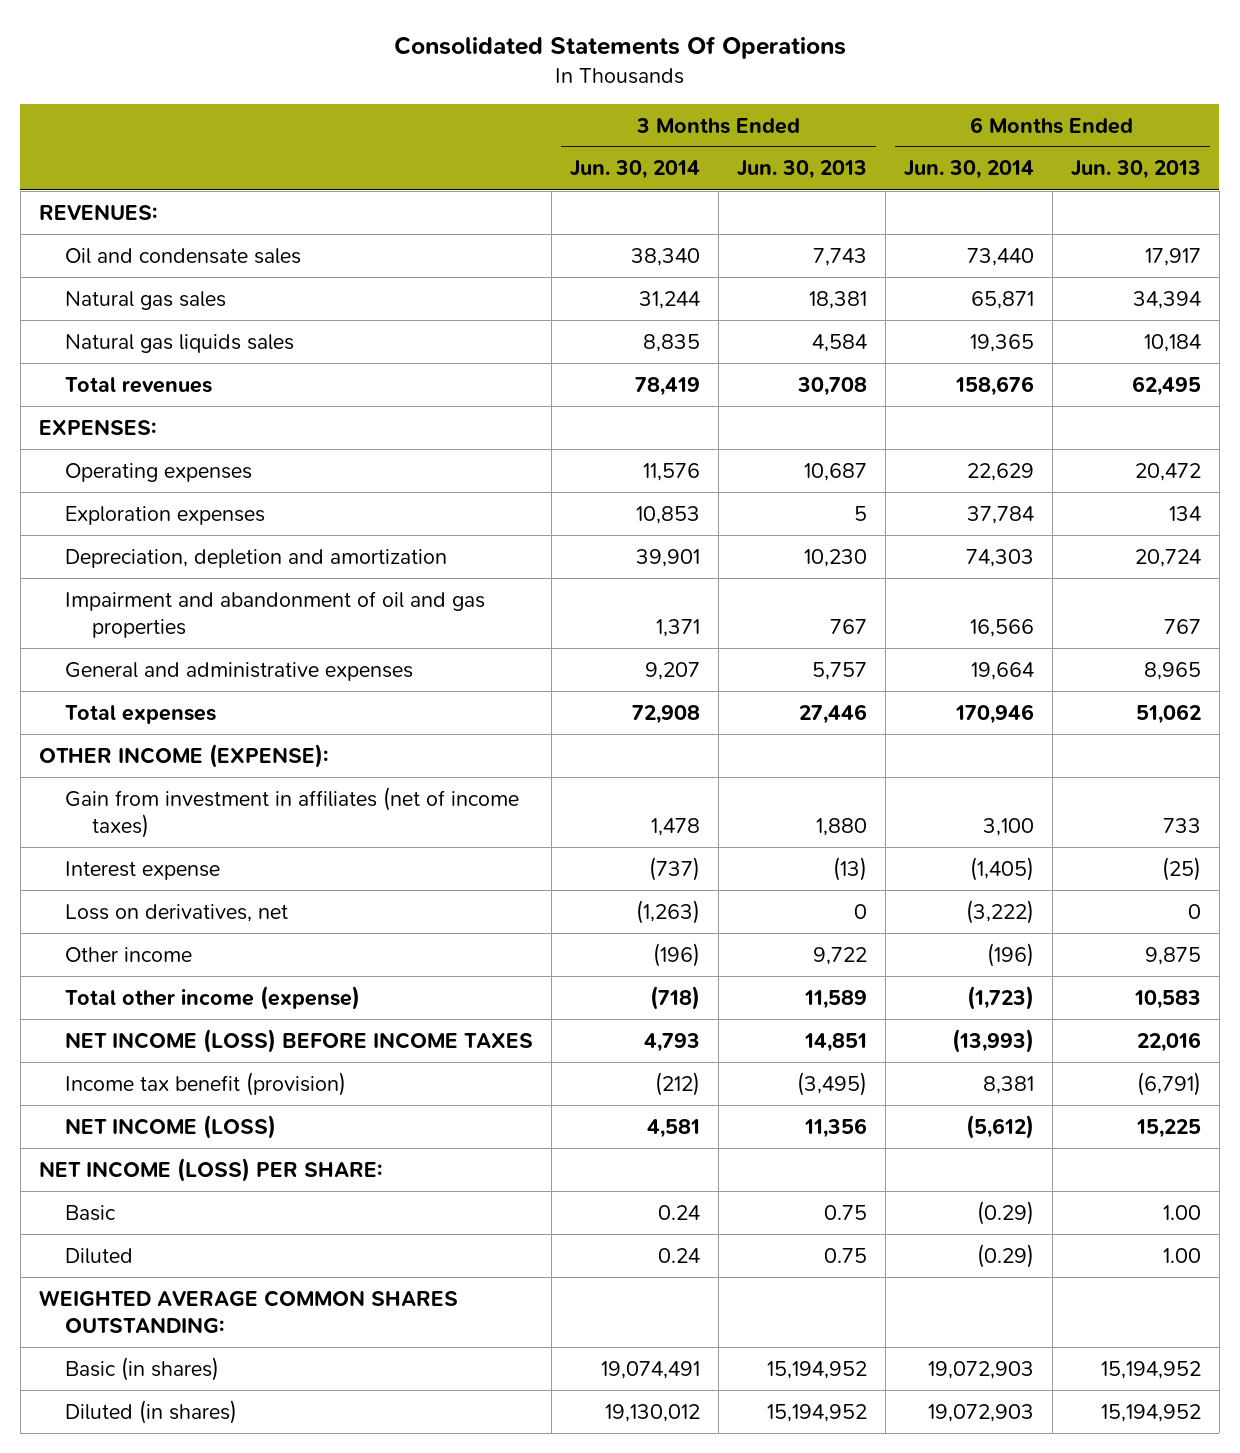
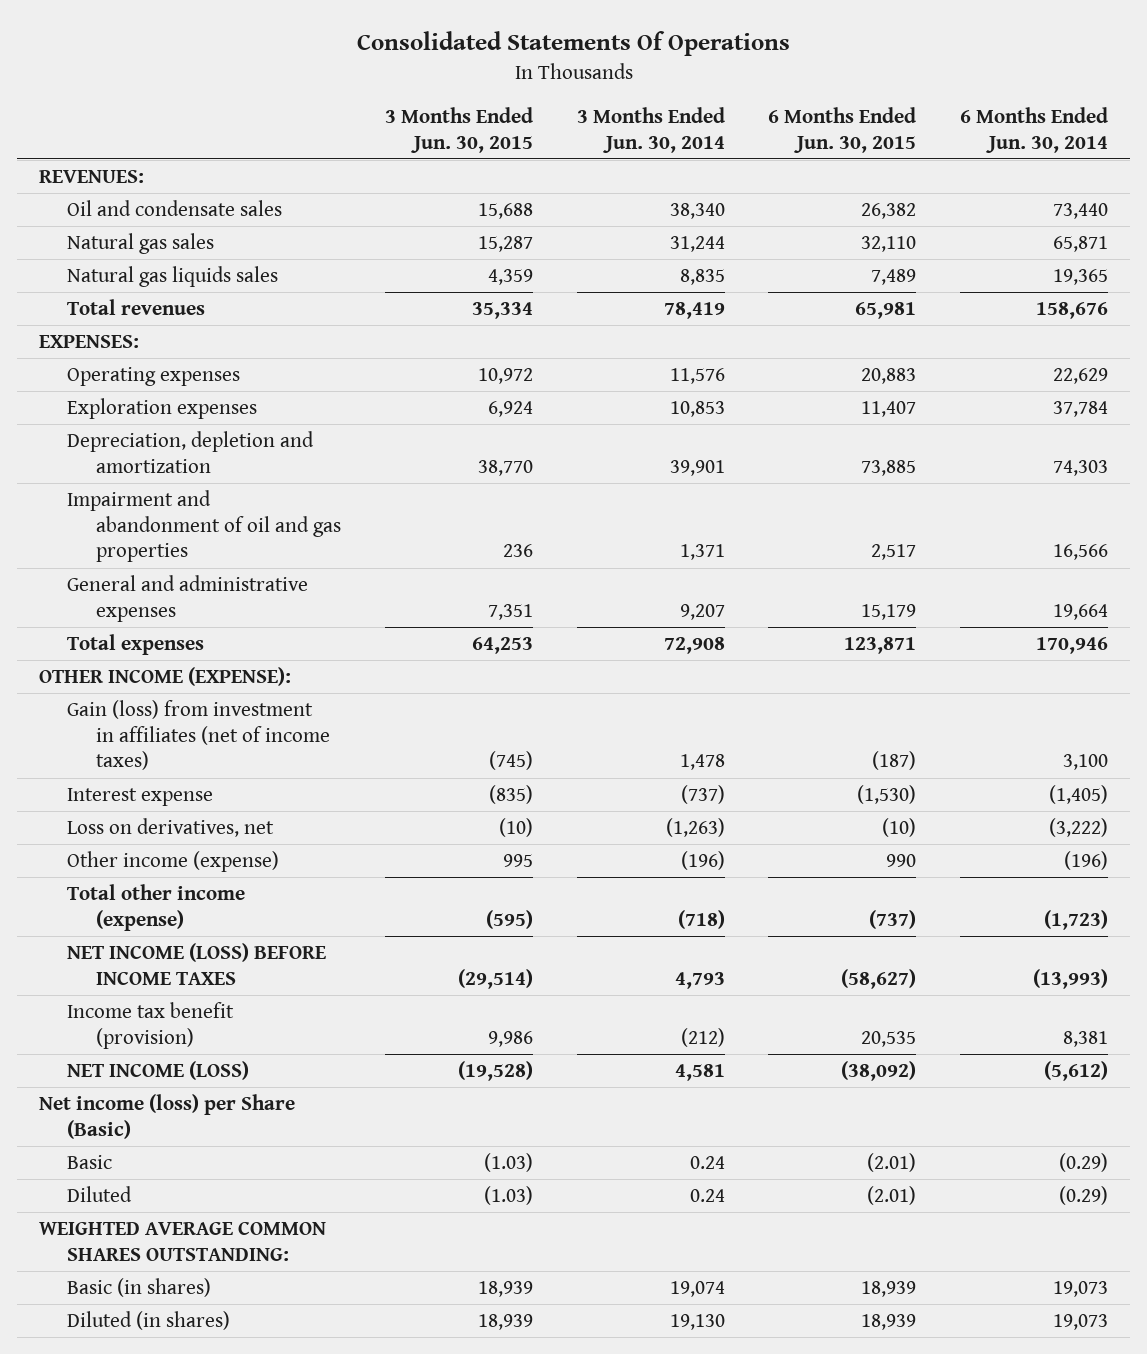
- | 3 Months Ended Jun. 30, 2014 | 3 Months Ended Jun. 30, 2013 | 6 Months Ended Jun. 30, 2014 | 6 Months Ended Jun. 30, 2013
+ | 3 Months Ended Jun. 30, 2015 | 3 Months Ended Jun. 30, 2014 | 6 Months Ended Jun. 30, 2015 | 6 Months Ended Jun. 30, 2014
- Gain from investment in affiliates (net of income taxes) | 1,478 | 1,880 | 3,100 | 733
+ Gain (loss) from investment in affiliates (net of income taxes) | (745) | 1,478 | (187) | 3,100
- Other income | (196) | 9,722 | (196) | 9,875
+ Other income (expense) | 995 | (196) | 990 | (196)
- NET INCOME (LOSS) PER SHARE:
+ Net income (loss) per Share (Basic)
- Basic (in shares) | 19,074,491 | 15,194,952 | 19,072,903 | 15,194,952
- Diluted (in shares) | 19,130,012 | 15,194,952 | 19,072,903 | 15,194,952
+ Basic (in shares) | 18,939 | 19,074 | 18,939 | 19,073
+ Diluted (in shares) | 18,939 | 19,130 | 18,939 | 19,073

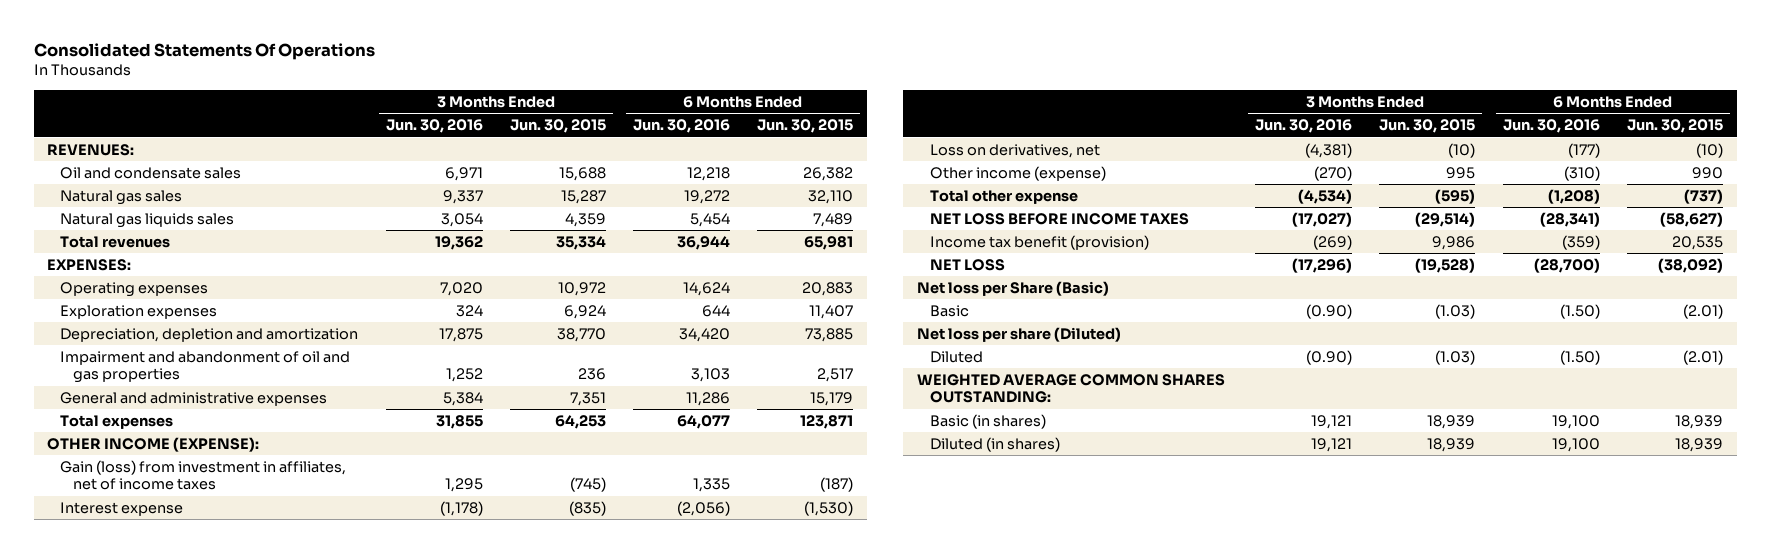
- | 3 Months Ended Jun. 30, 2015 | 3 Months Ended Jun. 30, 2014 | 6 Months Ended Jun. 30, 2015 | 6 Months Ended Jun. 30, 2014
+ | 3 Months Ended Jun. 30, 2016 | 3 Months Ended Jun. 30, 2015 | 6 Months Ended Jun. 30, 2016 | 6 Months Ended Jun. 30, 2015
- Gain (loss) from investment in affiliates (net of income taxes) | (745) | 1,478 | (187) | 3,100
+ Gain (loss) from investment in affiliates, net of income taxes | 1,295 | (745) | 1,335 | (187)
- Total other income (expense) | (595) | (718) | (737) | (1,723)
- NET INCOME (LOSS) BEFORE INCOME TAXES | (29,514) | 4,793 | (58,627) | (13,993)
+ Total other expense | (4,534) | (595) | (1,208) | (737)
+ NET LOSS BEFORE INCOME TAXES | (17,027) | (29,514) | (28,341) | (58,627)
- NET INCOME (LOSS) | (19,528) | 4,581 | (38,092) | (5,612)
- Net income (loss) per Share (Basic)
+ NET LOSS | (17,296) | (19,528) | (28,700) | (38,092)
+ Net loss per Share (Basic)
+ Net loss per share (Diluted)

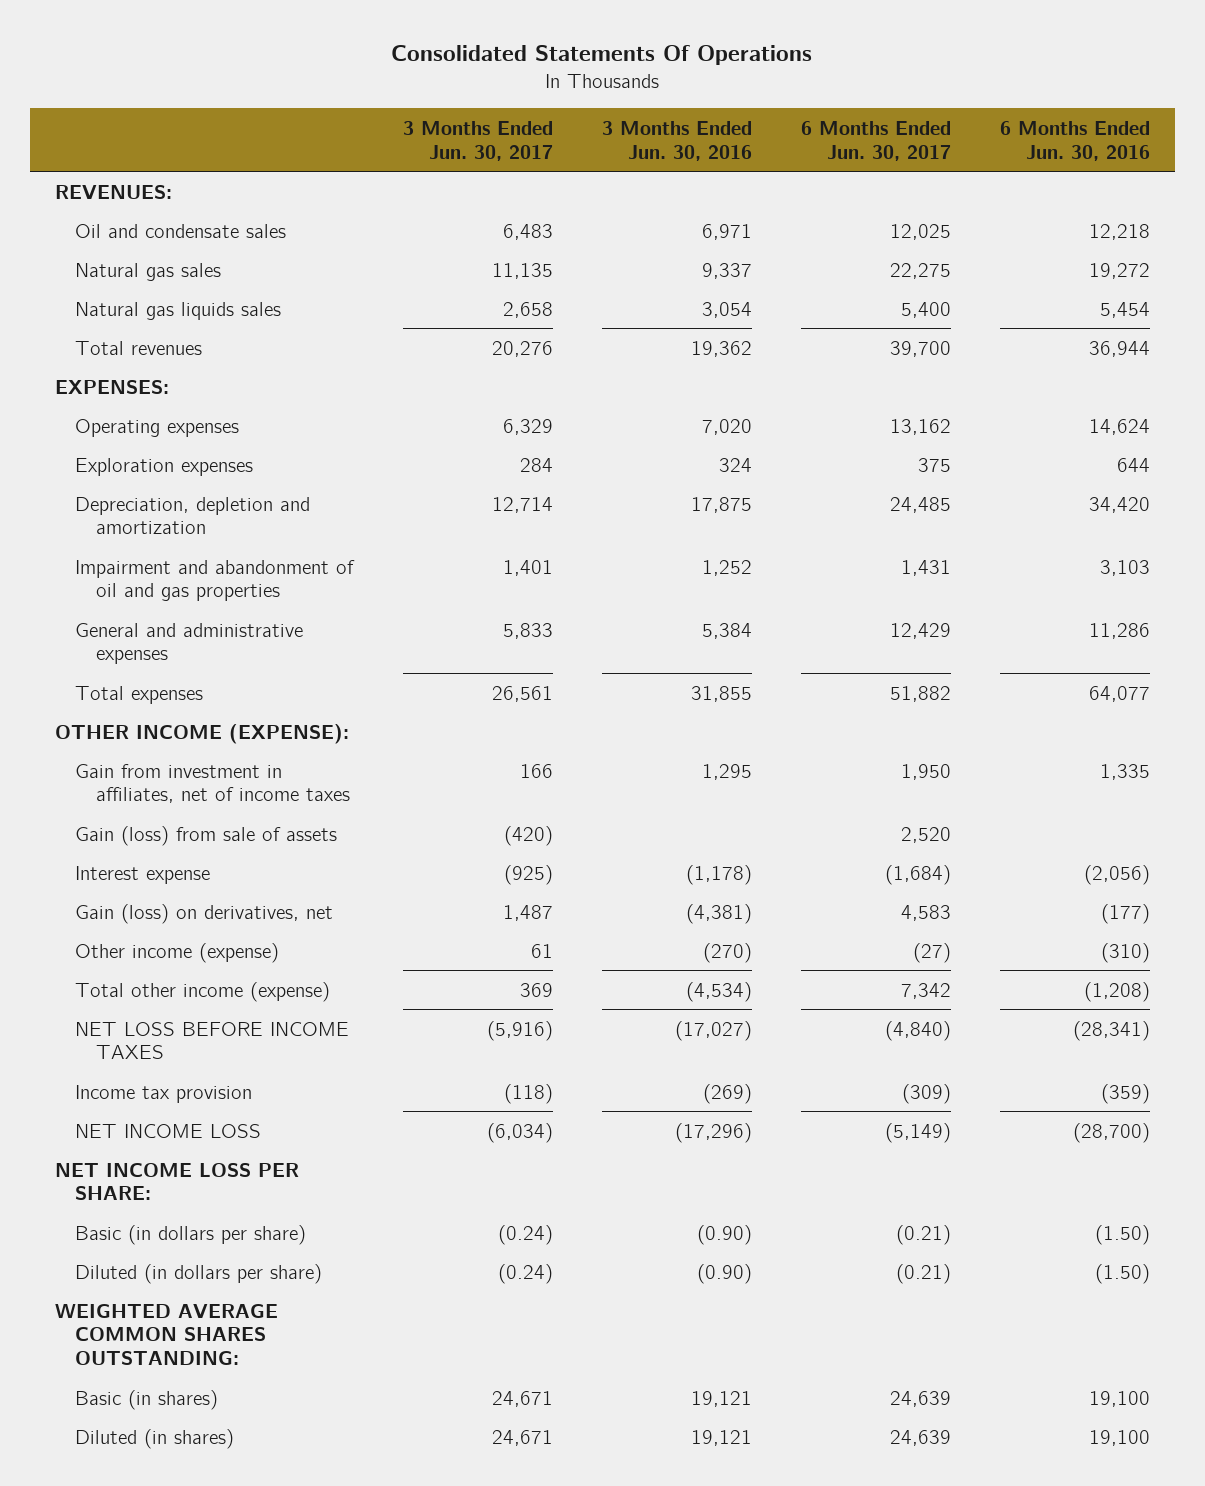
- | 3 Months Ended Jun. 30, 2016 | 3 Months Ended Jun. 30, 2015 | 6 Months Ended Jun. 30, 2016 | 6 Months Ended Jun. 30, 2015
+ | 3 Months Ended Jun. 30, 2017 | 3 Months Ended Jun. 30, 2016 | 6 Months Ended Jun. 30, 2017 | 6 Months Ended Jun. 30, 2016
- Gain (loss) from investment in affiliates, net of income taxes | 1,295 | (745) | 1,335 | (187)
+ Gain from investment in affiliates, net of income taxes | 166 | 1,295 | 1,950 | 1,335
+ Gain (loss) from sale of assets | (420) | | 2,520 |
- Loss on derivatives, net | (4,381) | (10) | (177) | (10)
+ Gain (loss) on derivatives, net | 1,487 | (4,381) | 4,583 | (177)
- Total other expense | (4,534) | (595) | (1,208) | (737)
+ Total other income (expense) | 369 | (4,534) | 7,342 | (1,208)
- Income tax benefit (provision) | (269) | 9,986 | (359) | 20,535
- NET LOSS | (17,296) | (19,528) | (28,700) | (38,092)
- Net loss per Share (Basic)
- Basic | (0.90) | (1.03) | (1.50) | (2.01)
- Net loss per share (Diluted)
- Diluted | (0.90) | (1.03) | (1.50) | (2.01)
+ Income tax provision | (118) | (269) | (309) | (359)
+ NET INCOME LOSS | (6,034) | (17,296) | (5,149) | (28,700)
+ NET INCOME LOSS PER SHARE:
+ Basic (in dollars per share) | (0.24) | (0.90) | (0.21) | (1.50)
+ Diluted (in dollars per share) | (0.24) | (0.90) | (0.21) | (1.50)

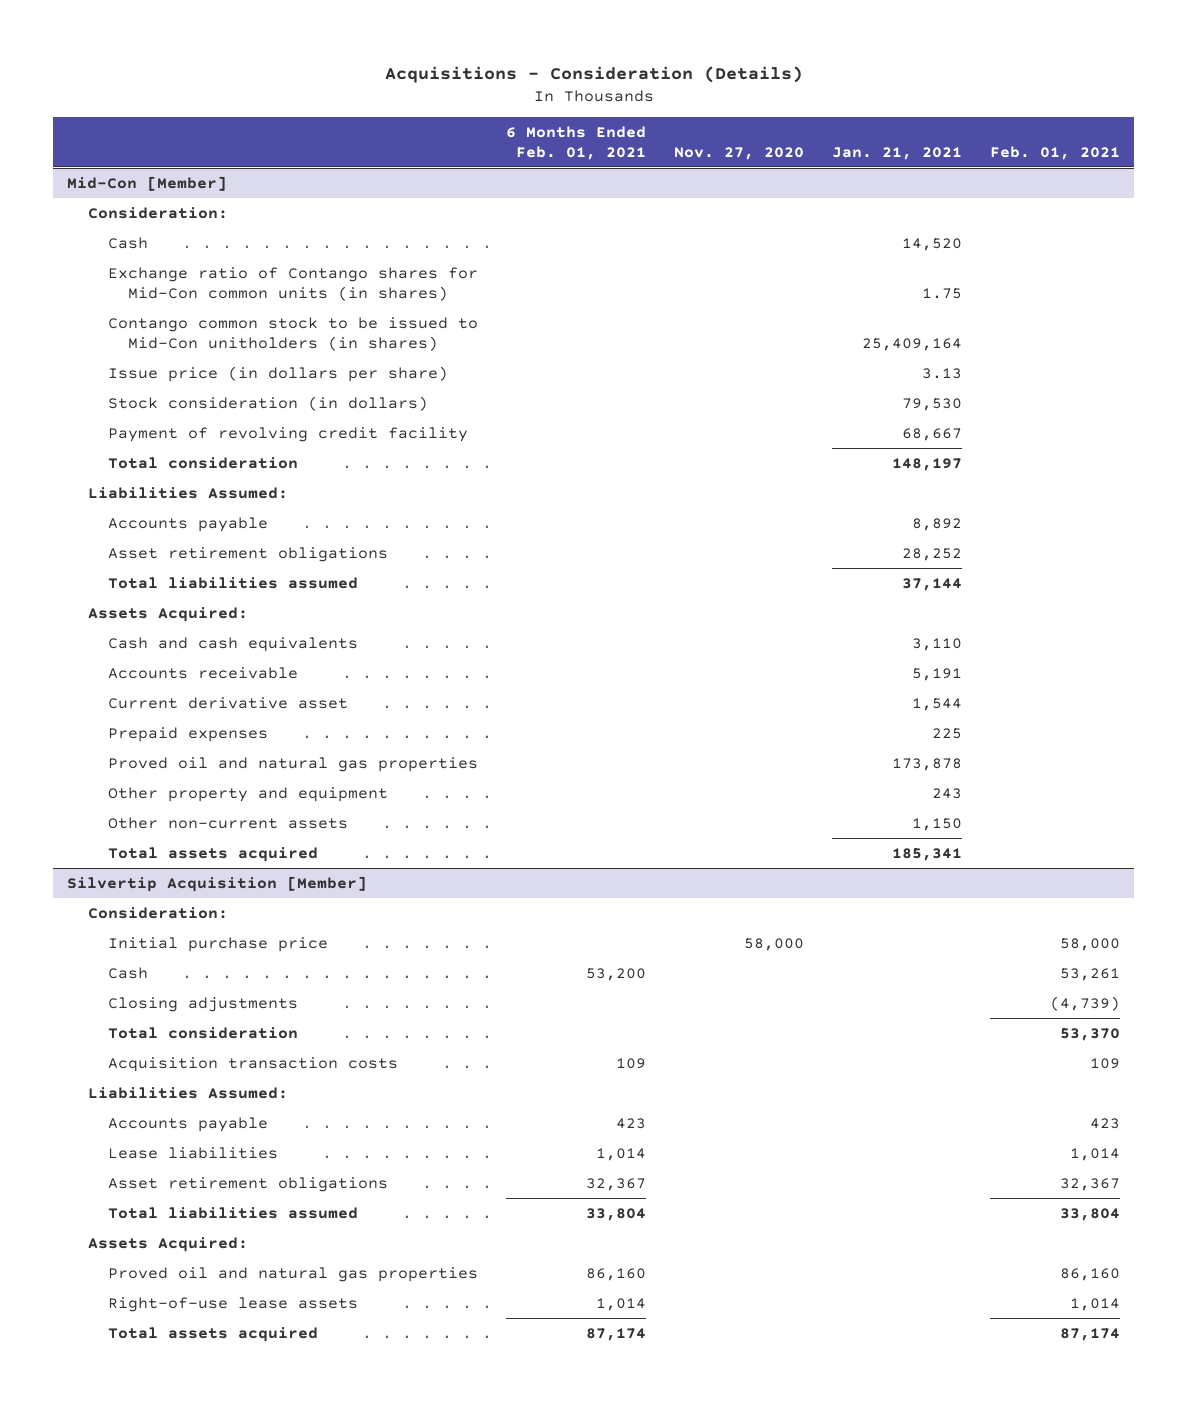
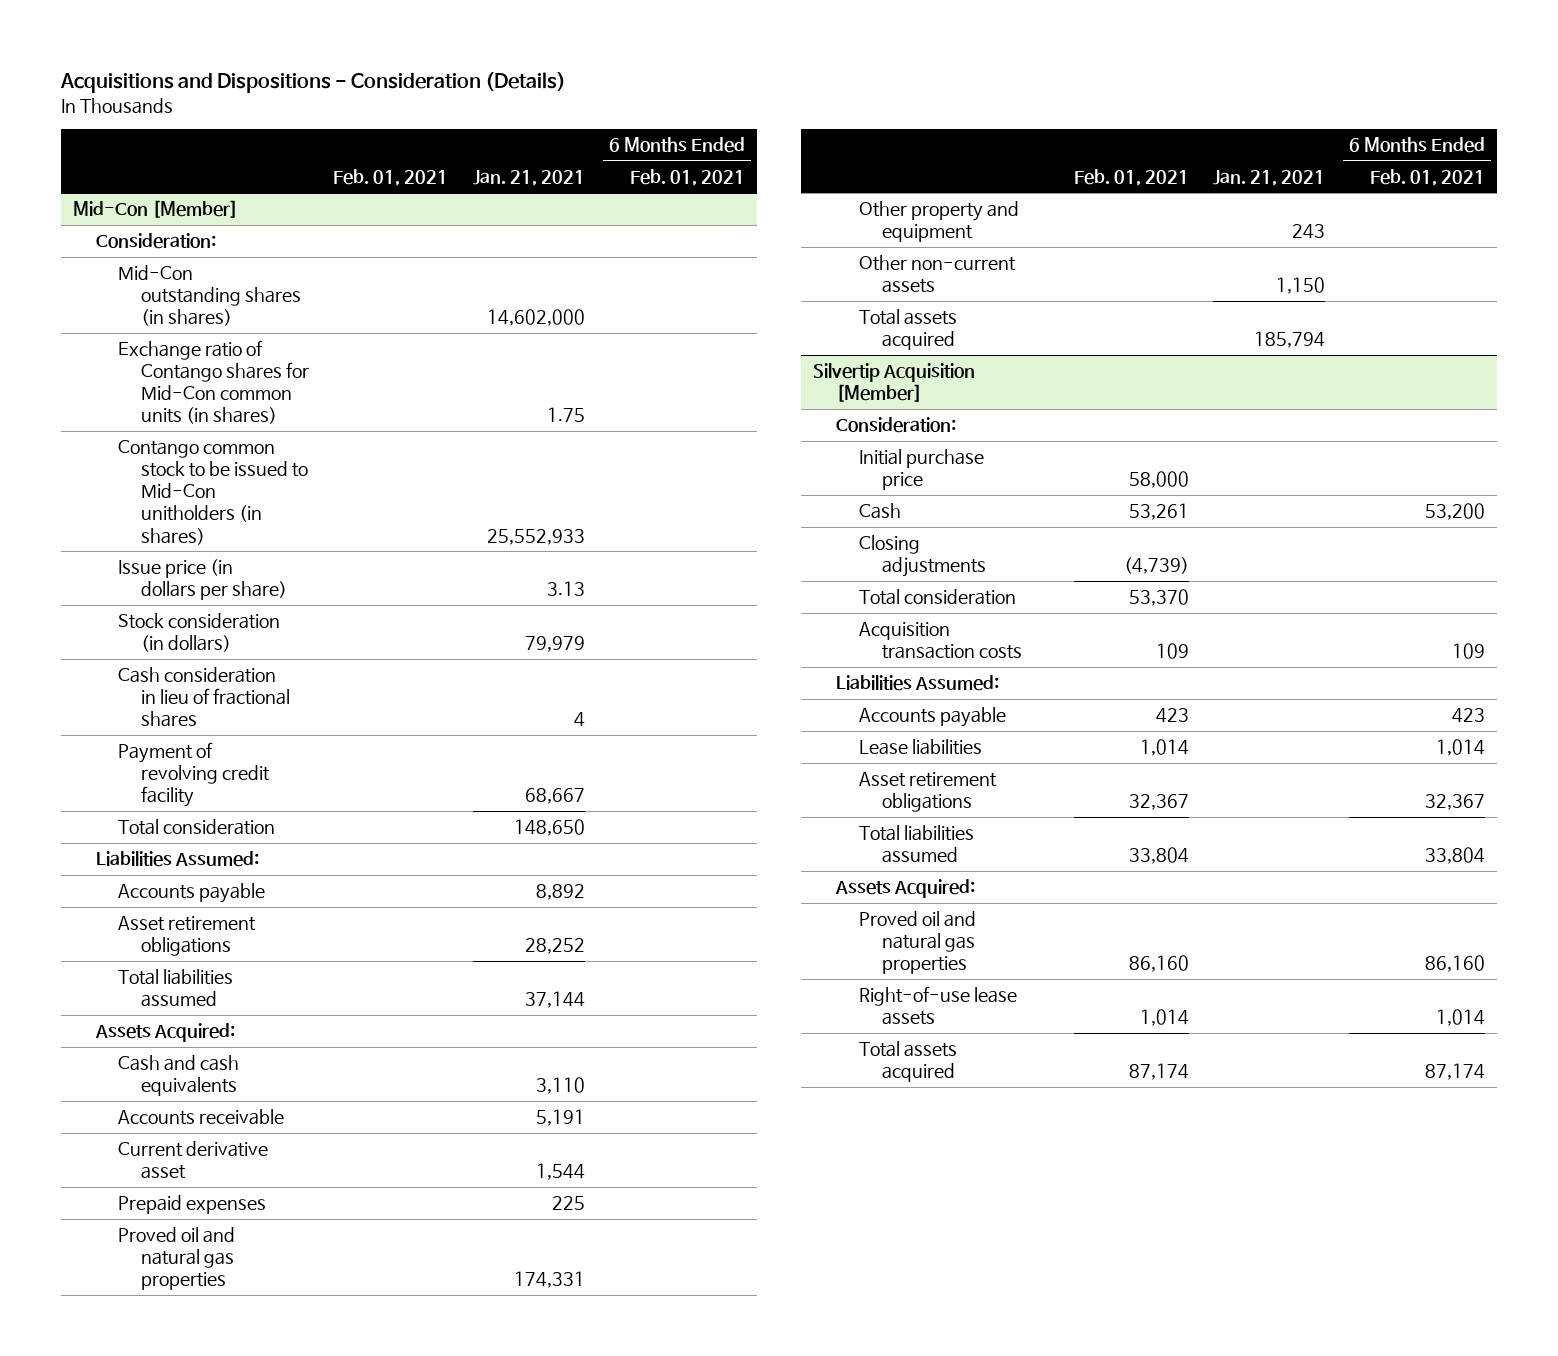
- Acquisitions - Consideration (Details)
+ Acquisitions and Dispositions - Consideration (Details)
- | 6 Months Ended Feb. 01, 2021 | Nov. 27, 2020 | Jan. 21, 2021 | Feb. 01, 2021
+ | Feb. 01, 2021 | Jan. 21, 2021 | 6 Months Ended Feb. 01, 2021
@ Mid-Con [Member]
- Cash | | | 14,520 |
+ Mid-Con outstanding shares (in shares) | | 14,602,000 |
- Contango common stock to be issued to Mid-Con unitholders (in shares) | | | 25,409,164 |
+ Contango common stock to be issued to Mid-Con unitholders (in shares) | | 25,552,933 |
- Stock consideration (in dollars) | | | 79,530 |
+ Stock consideration (in dollars) | | 79,979 |
+ Cash consideration in lieu of fractional shares | | 4 |
- Total consideration | | | 148,197 |
+ Total consideration | | 148,650 |
- Proved oil and natural gas properties | | | 173,878 |
+ Proved oil and natural gas properties | | 174,331 |
- Total assets acquired | | | 185,341 |
+ Total assets acquired | | 185,794 |

